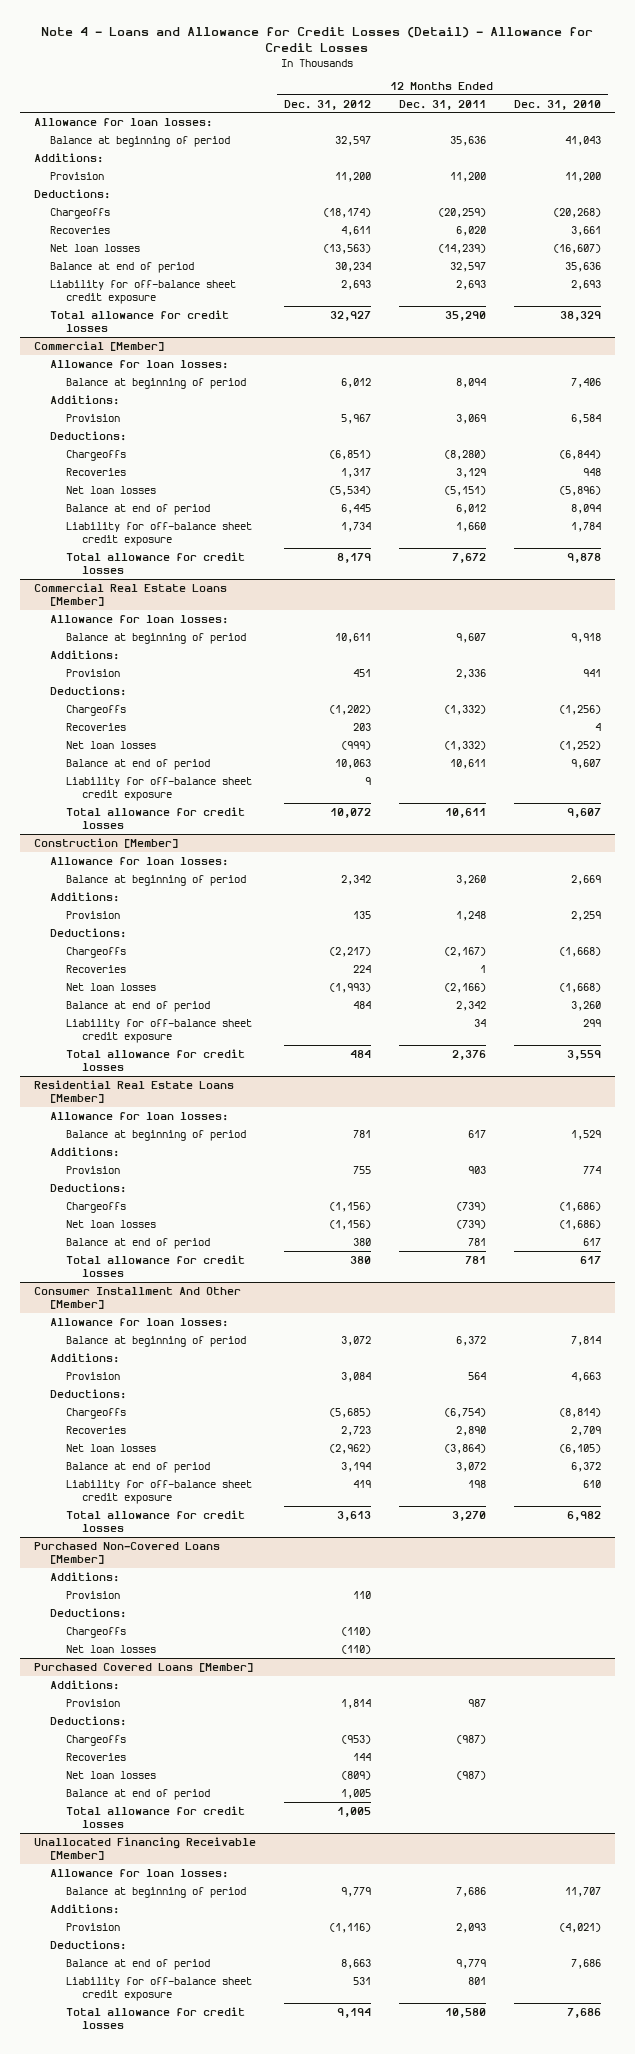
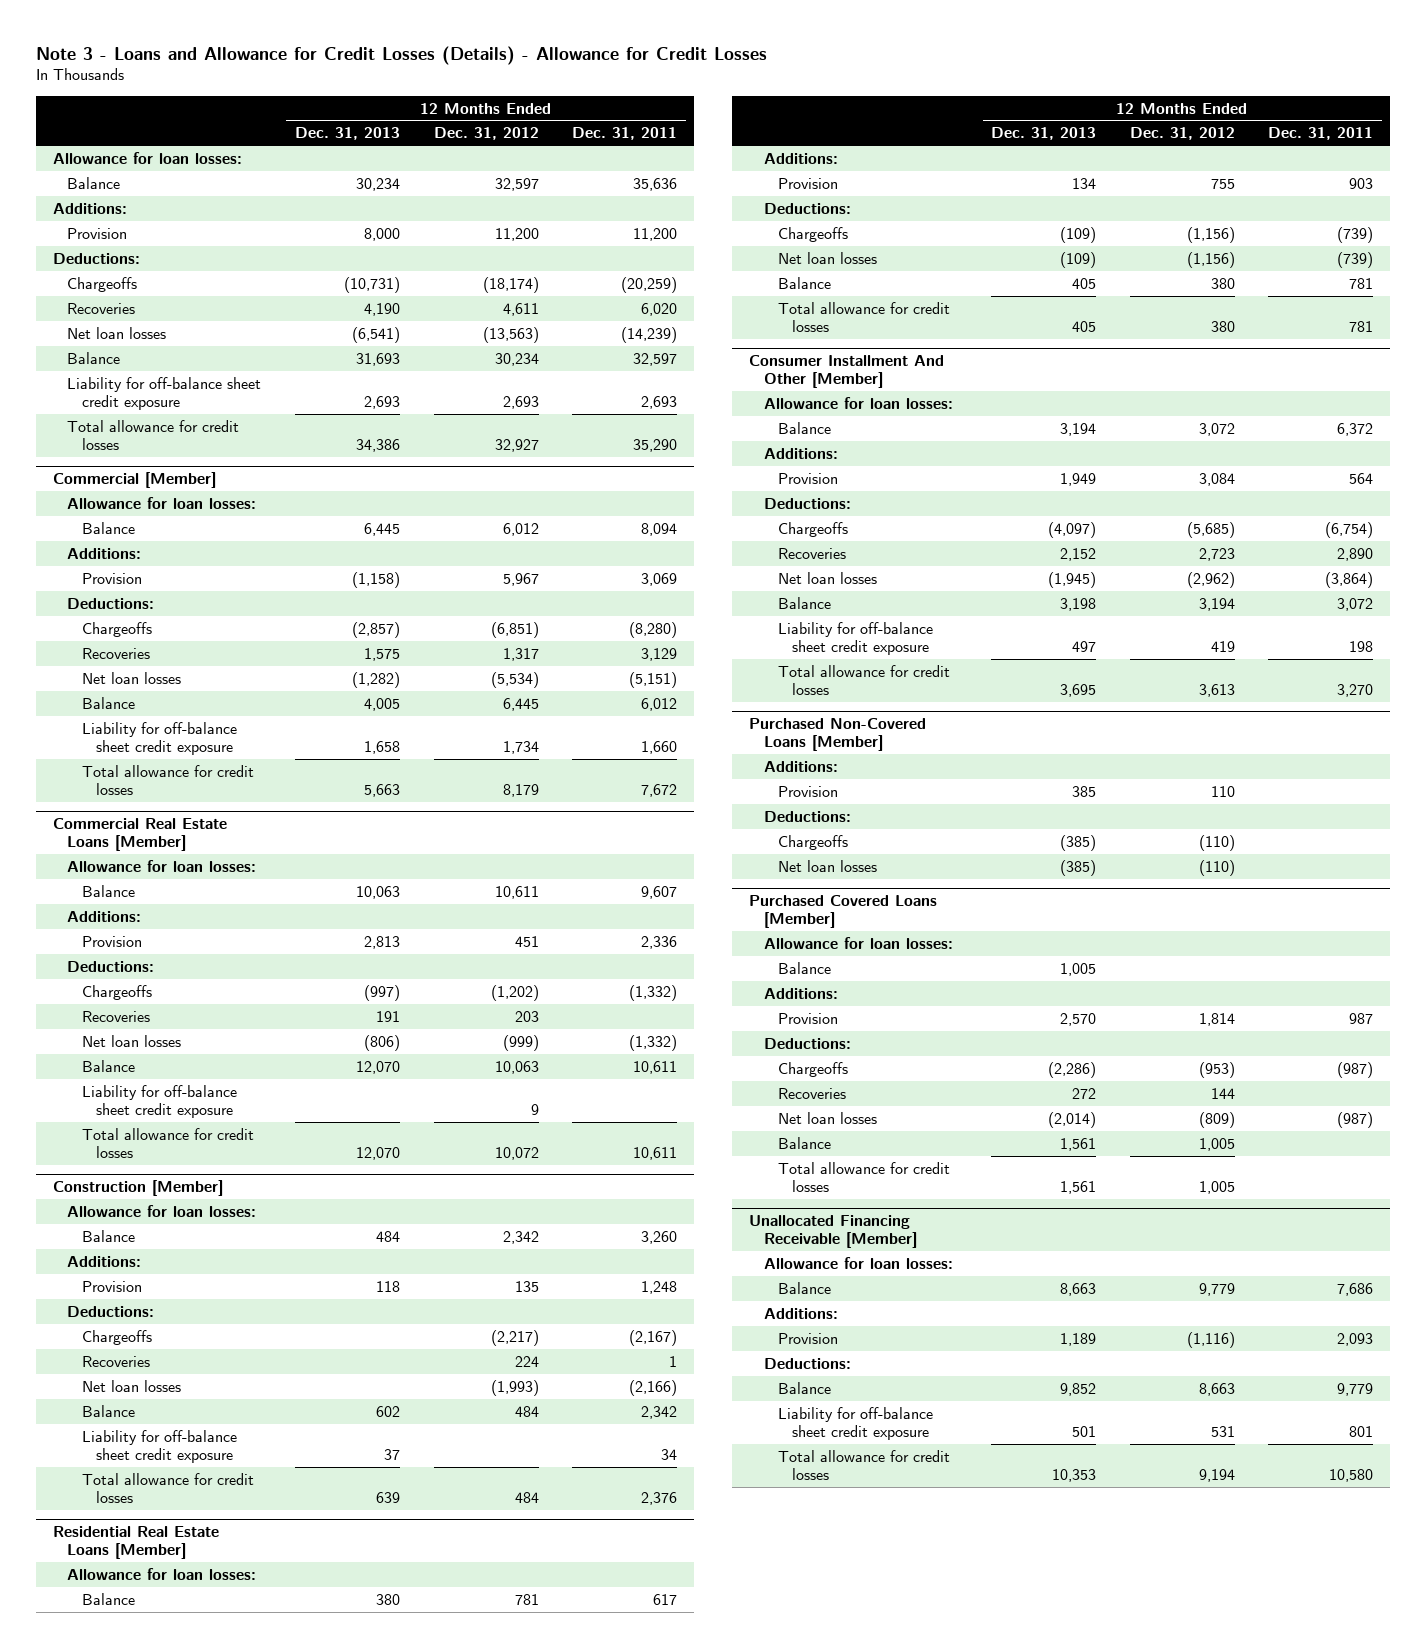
- Note 4 - Loans and Allowance for Credit Losses (Detail) - Allowance for Credit Losses
+ Note 3 - Loans and Allowance for Credit Losses (Details) - Allowance for Credit Losses
- | 12 Months Ended Dec. 31, 2012 | 12 Months Ended Dec. 31, 2011 | 12 Months Ended Dec. 31, 2010
+ | 12 Months Ended Dec. 31, 2013 | 12 Months Ended Dec. 31, 2012 | 12 Months Ended Dec. 31, 2011
- Balance at beginning of period | 32,597 | 35,636 | 41,043
+ Balance | 30,234 | 32,597 | 35,636
- Balance at end of period | 30,234 | 32,597 | 35,636
+ Balance | 31,693 | 30,234 | 32,597
@ Commercial [Member]
- Balance at beginning of period | 6,012 | 8,094 | 7,406
+ Balance | 6,445 | 6,012 | 8,094
- Balance at end of period | 6,445 | 6,012 | 8,094
+ Balance | 4,005 | 6,445 | 6,012
@ Commercial Real Estate Loans [Member]
- Balance at beginning of period | 10,611 | 9,607 | 9,918
+ Balance | 10,063 | 10,611 | 9,607
- Balance at end of period | 10,063 | 10,611 | 9,607
+ Balance | 12,070 | 10,063 | 10,611
@ Construction [Member]
- Balance at beginning of period | 2,342 | 3,260 | 2,669
+ Balance | 484 | 2,342 | 3,260
- Balance at end of period | 484 | 2,342 | 3,260
+ Balance | 602 | 484 | 2,342
@ Residential Real Estate Loans [Member]
- Balance at beginning of period | 781 | 617 | 1,529
+ Balance | 380 | 781 | 617
- Balance at end of period | 380 | 781 | 617
+ Balance | 405 | 380 | 781
@ Consumer Installment And Other [Member]
- Balance at beginning of period | 3,072 | 6,372 | 7,814
+ Balance | 3,194 | 3,072 | 6,372
- Balance at end of period | 3,194 | 3,072 | 6,372
+ Balance | 3,198 | 3,194 | 3,072
@ Purchased Covered Loans [Member]
+ Allowance for loan losses:
+ Balance | 1,005 | |
- Balance at end of period | 1,005 | |
+ Balance | 1,561 | 1,005 |
@ Unallocated Financing Receivable [Member]
- Balance at beginning of period | 9,779 | 7,686 | 11,707
+ Balance | 8,663 | 9,779 | 7,686
- Balance at end of period | 8,663 | 9,779 | 7,686
+ Balance | 9,852 | 8,663 | 9,779

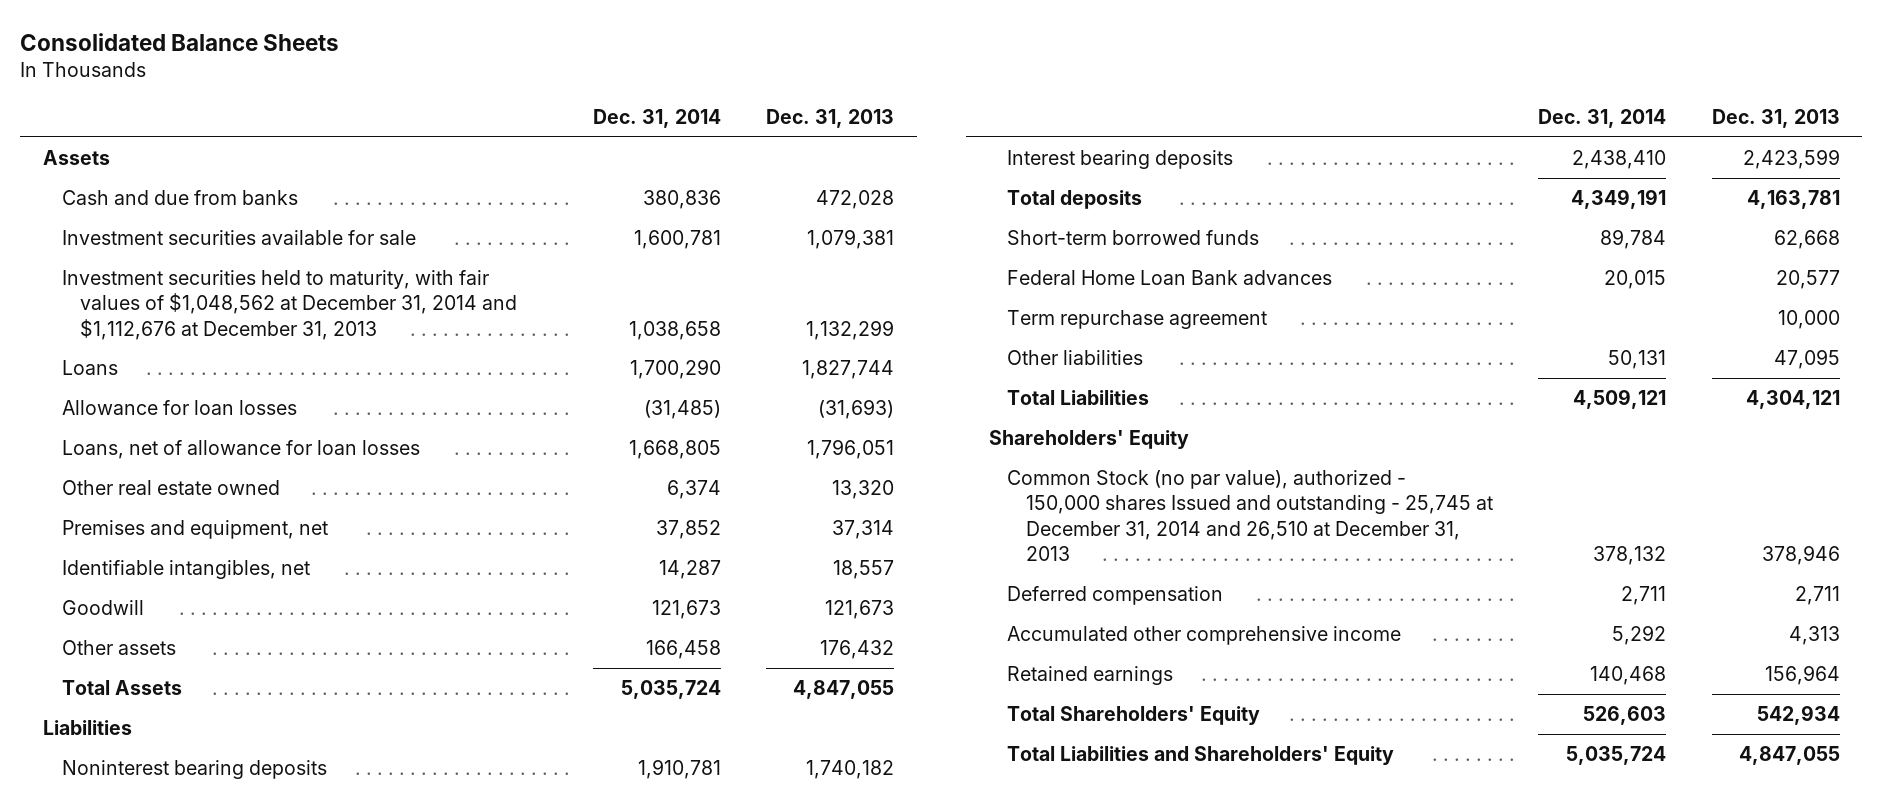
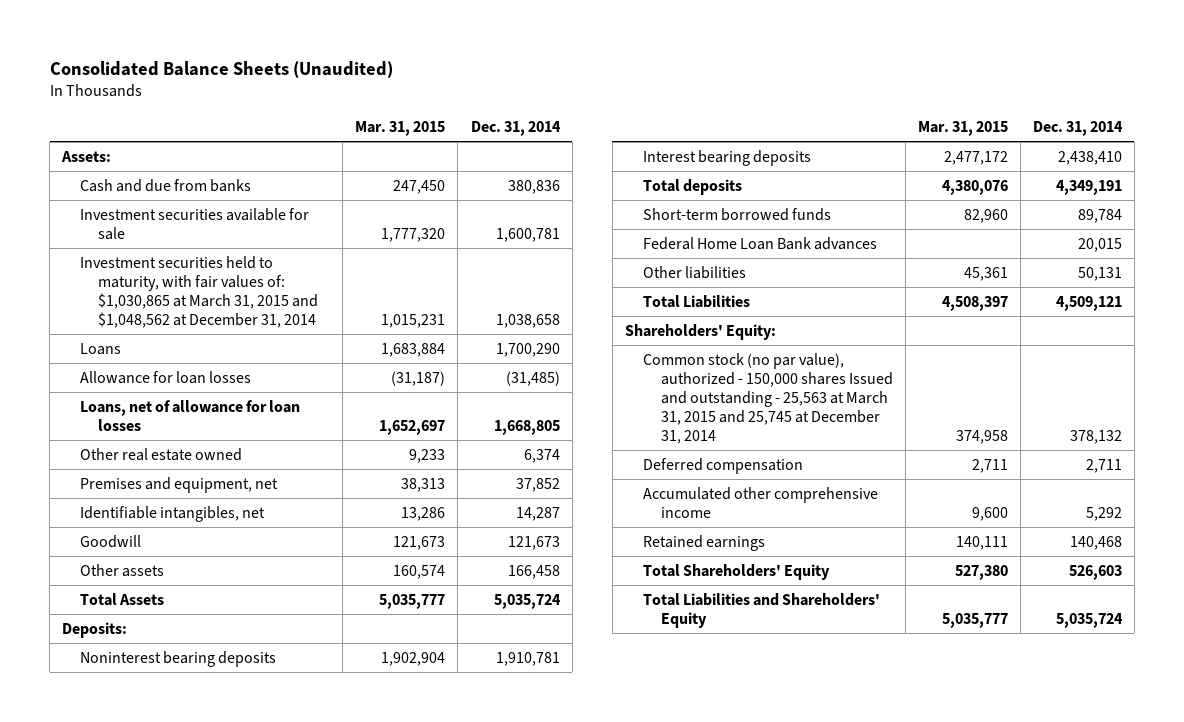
- Consolidated Balance Sheets
+ Consolidated Balance Sheets (Unaudited)
- | Dec. 31, 2014 | Dec. 31, 2013
+ | Mar. 31, 2015 | Dec. 31, 2014
- Assets
+ Assets:
- Investment securities held to maturity, with fair values of $1,048,562 at December 31, 2014 and $1,112,676 at December 31, 2013 | 1,038,658 | 1,132,299
+ Investment securities held to maturity, with fair values of: $1,030,865 at March 31, 2015 and $1,048,562 at December 31, 2014 | 1,015,231 | 1,038,658
- Liabilities
+ Deposits:
- Term repurchase agreement | | 10,000
- Shareholders' Equity
- Common Stock (no par value), authorized - 150,000 shares Issued and outstanding - 25,745 at December 31, 2014 and 26,510 at December 31, 2013 | 378,132 | 378,946
+ Shareholders' Equity:
+ Common stock (no par value), authorized - 150,000 shares Issued and outstanding - 25,563 at March 31, 2015 and 25,745 at December 31, 2014 | 374,958 | 378,132

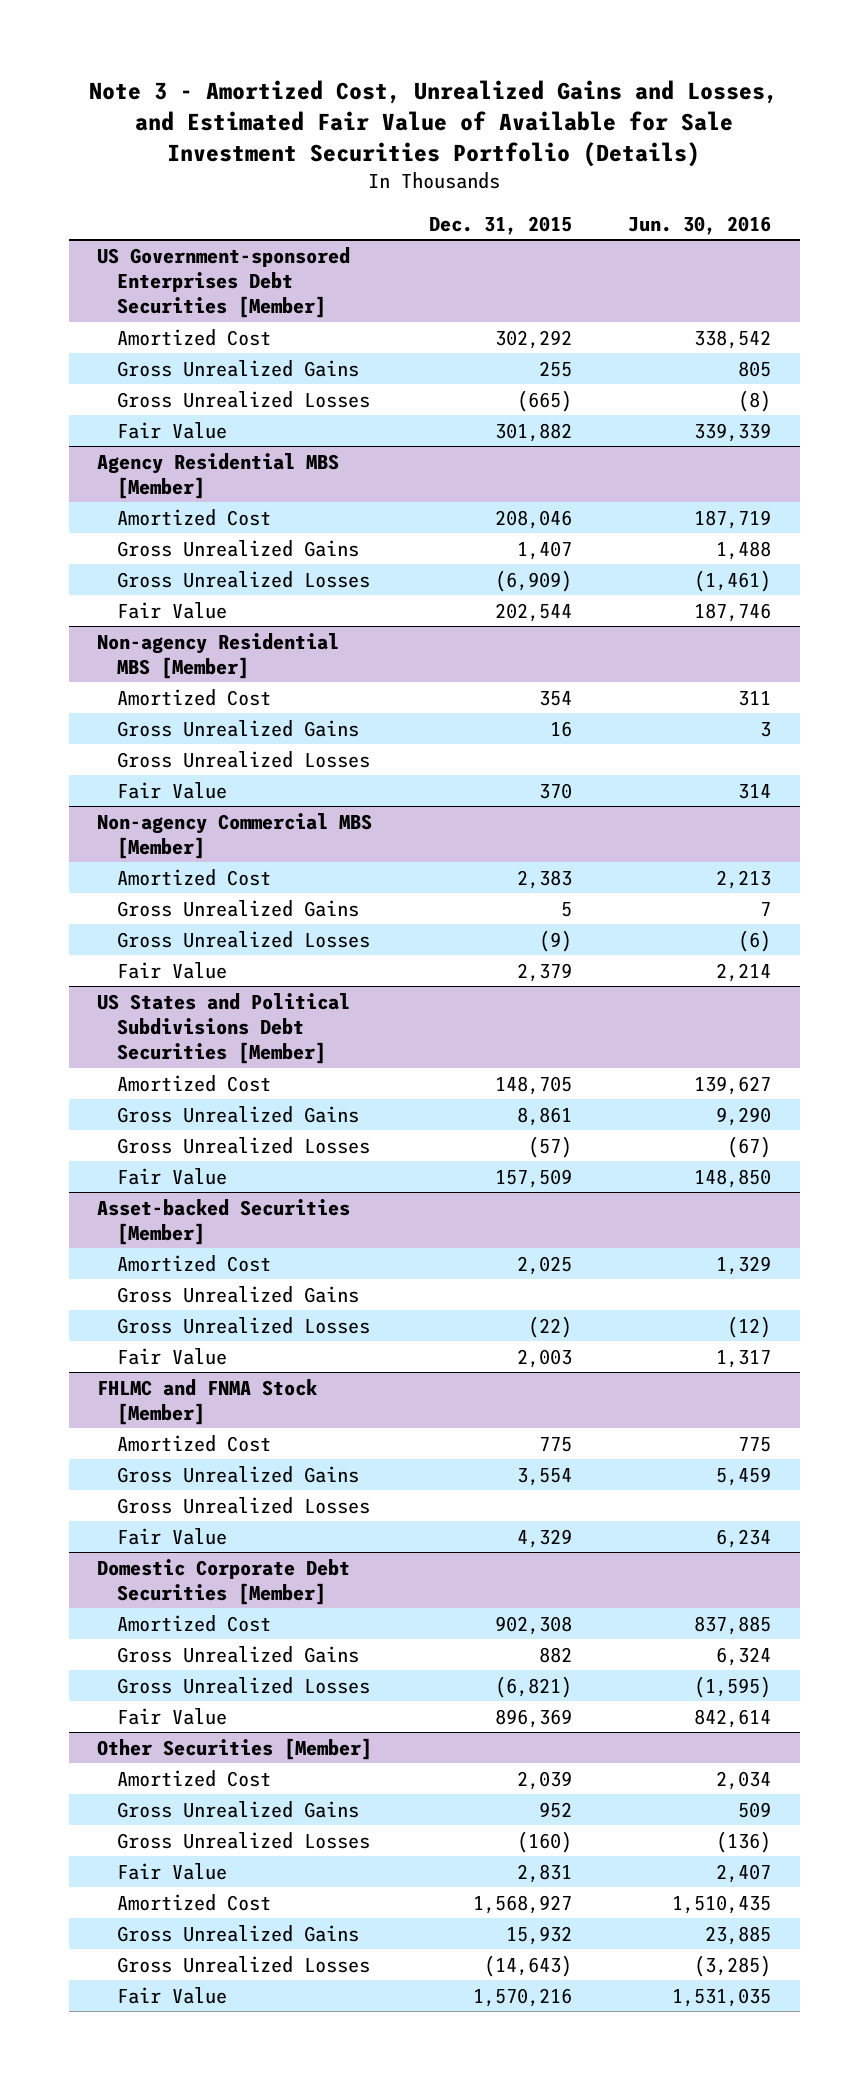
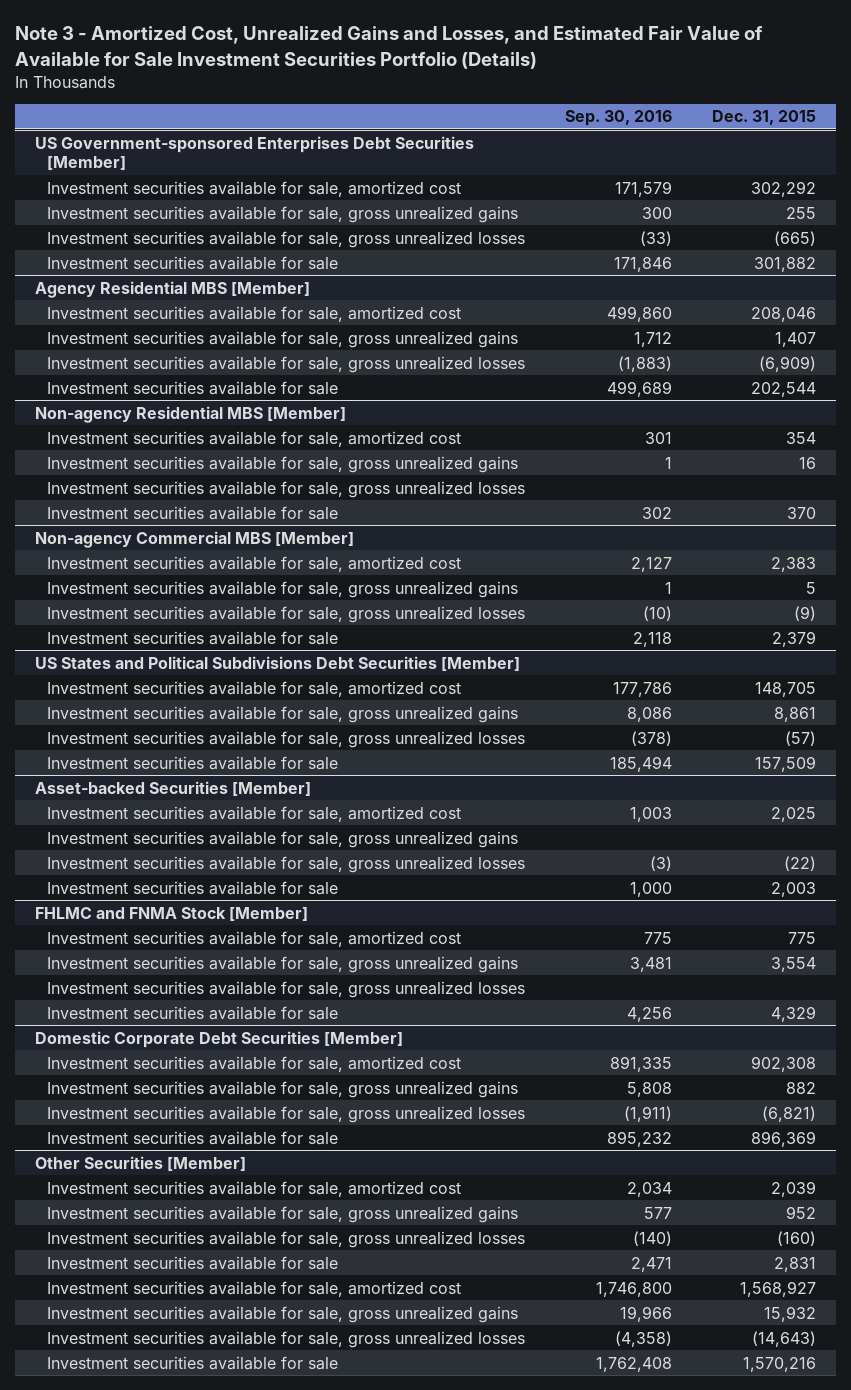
- | Dec. 31, 2015 | Jun. 30, 2016
+ | Sep. 30, 2016 | Dec. 31, 2015
@ US Government-sponsored Enterprises Debt Securities [Member]
- Amortized Cost | 302,292 | 338,542
- Gross Unrealized Gains | 255 | 805
- Gross Unrealized Losses | (665) | (8)
- Fair Value | 301,882 | 339,339
+ Investment securities available for sale, amortized cost | 171,579 | 302,292
+ Investment securities available for sale, gross unrealized gains | 300 | 255
+ Investment securities available for sale, gross unrealized losses | (33) | (665)
+ Investment securities available for sale | 171,846 | 301,882
@ Agency Residential MBS [Member]
- Amortized Cost | 208,046 | 187,719
- Gross Unrealized Gains | 1,407 | 1,488
- Gross Unrealized Losses | (6,909) | (1,461)
- Fair Value | 202,544 | 187,746
+ Investment securities available for sale, amortized cost | 499,860 | 208,046
+ Investment securities available for sale, gross unrealized gains | 1,712 | 1,407
+ Investment securities available for sale, gross unrealized losses | (1,883) | (6,909)
+ Investment securities available for sale | 499,689 | 202,544
@ Non-agency Residential MBS [Member]
- Amortized Cost | 354 | 311
- Gross Unrealized Gains | 16 | 3
- Gross Unrealized Losses
- Fair Value | 370 | 314
+ Investment securities available for sale, amortized cost | 301 | 354
+ Investment securities available for sale, gross unrealized gains | 1 | 16
+ Investment securities available for sale, gross unrealized losses
+ Investment securities available for sale | 302 | 370
@ Non-agency Commercial MBS [Member]
- Amortized Cost | 2,383 | 2,213
- Gross Unrealized Gains | 5 | 7
- Gross Unrealized Losses | (9) | (6)
- Fair Value | 2,379 | 2,214
+ Investment securities available for sale, amortized cost | 2,127 | 2,383
+ Investment securities available for sale, gross unrealized gains | 1 | 5
+ Investment securities available for sale, gross unrealized losses | (10) | (9)
+ Investment securities available for sale | 2,118 | 2,379
@ US States and Political Subdivisions Debt Securities [Member]
- Amortized Cost | 148,705 | 139,627
- Gross Unrealized Gains | 8,861 | 9,290
- Gross Unrealized Losses | (57) | (67)
- Fair Value | 157,509 | 148,850
+ Investment securities available for sale, amortized cost | 177,786 | 148,705
+ Investment securities available for sale, gross unrealized gains | 8,086 | 8,861
+ Investment securities available for sale, gross unrealized losses | (378) | (57)
+ Investment securities available for sale | 185,494 | 157,509
@ Asset-backed Securities [Member]
- Amortized Cost | 2,025 | 1,329
- Gross Unrealized Gains
- Gross Unrealized Losses | (22) | (12)
- Fair Value | 2,003 | 1,317
+ Investment securities available for sale, amortized cost | 1,003 | 2,025
+ Investment securities available for sale, gross unrealized gains
+ Investment securities available for sale, gross unrealized losses | (3) | (22)
+ Investment securities available for sale | 1,000 | 2,003
@ FHLMC and FNMA Stock [Member]
- Amortized Cost | 775 | 775
- Gross Unrealized Gains | 3,554 | 5,459
- Gross Unrealized Losses
- Fair Value | 4,329 | 6,234
+ Investment securities available for sale, amortized cost | 775 | 775
+ Investment securities available for sale, gross unrealized gains | 3,481 | 3,554
+ Investment securities available for sale, gross unrealized losses
+ Investment securities available for sale | 4,256 | 4,329
@ Domestic Corporate Debt Securities [Member]
- Amortized Cost | 902,308 | 837,885
- Gross Unrealized Gains | 882 | 6,324
- Gross Unrealized Losses | (6,821) | (1,595)
- Fair Value | 896,369 | 842,614
+ Investment securities available for sale, amortized cost | 891,335 | 902,308
+ Investment securities available for sale, gross unrealized gains | 5,808 | 882
+ Investment securities available for sale, gross unrealized losses | (1,911) | (6,821)
+ Investment securities available for sale | 895,232 | 896,369
@ Other Securities [Member]
- Amortized Cost | 2,039 | 2,034
- Gross Unrealized Gains | 952 | 509
- Gross Unrealized Losses | (160) | (136)
- Fair Value | 2,831 | 2,407
- Amortized Cost | 1,568,927 | 1,510,435
- Gross Unrealized Gains | 15,932 | 23,885
- Gross Unrealized Losses | (14,643) | (3,285)
- Fair Value | 1,570,216 | 1,531,035
+ Investment securities available for sale, amortized cost | 2,034 | 2,039
+ Investment securities available for sale, gross unrealized gains | 577 | 952
+ Investment securities available for sale, gross unrealized losses | (140) | (160)
+ Investment securities available for sale | 2,471 | 2,831
+ Investment securities available for sale, amortized cost | 1,746,800 | 1,568,927
+ Investment securities available for sale, gross unrealized gains | 19,966 | 15,932
+ Investment securities available for sale, gross unrealized losses | (4,358) | (14,643)
+ Investment securities available for sale | 1,762,408 | 1,570,216

